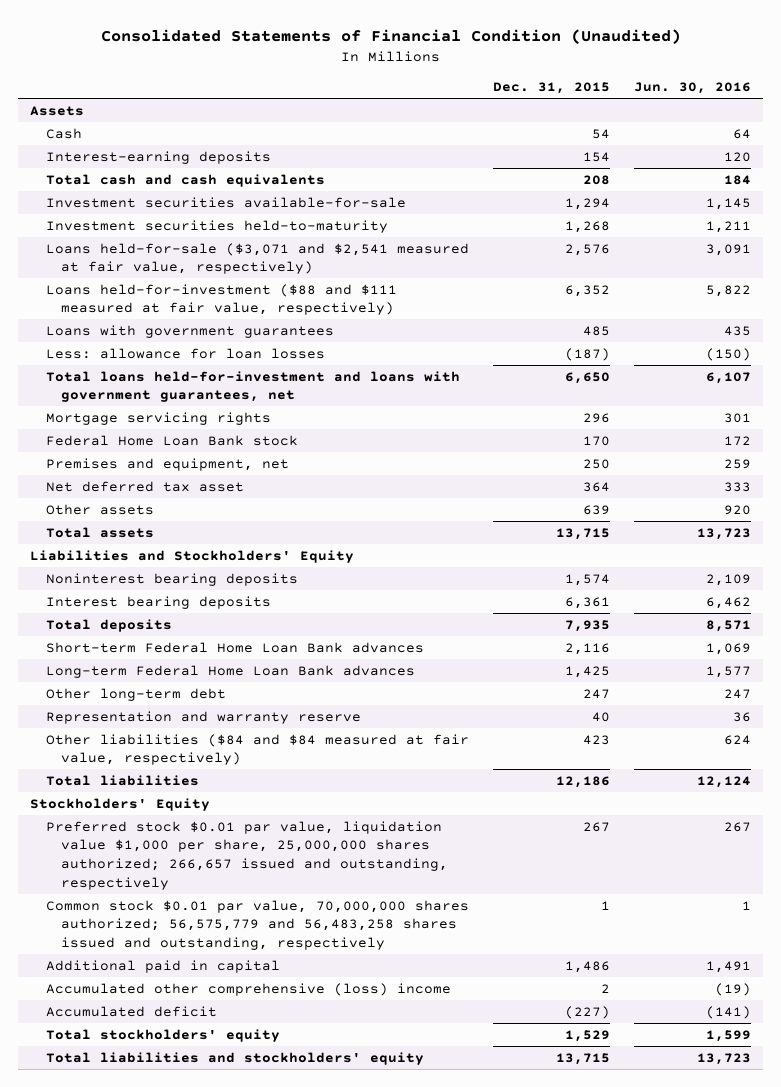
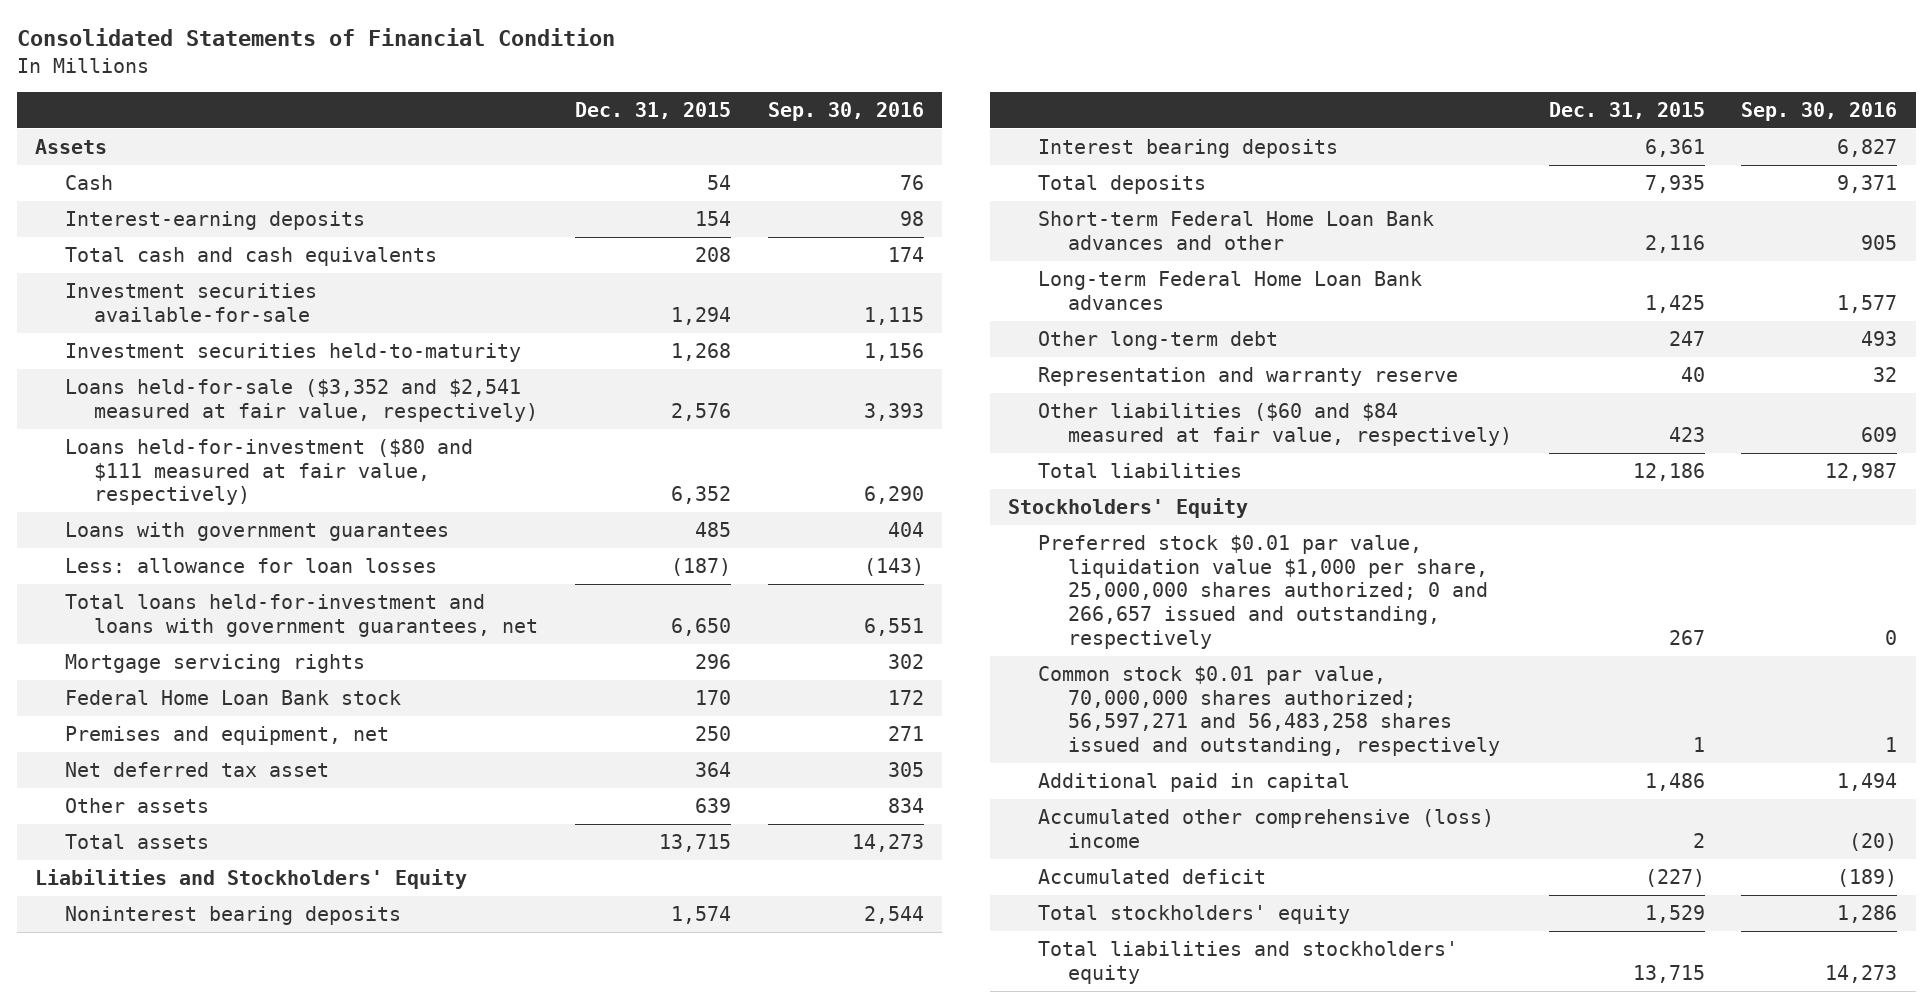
- Consolidated Statements of Financial Condition (Unaudited)
+ Consolidated Statements of Financial Condition
- | Dec. 31, 2015 | Jun. 30, 2016
+ | Dec. 31, 2015 | Sep. 30, 2016
- Loans held-for-sale ($3,071 and $2,541 measured at fair value, respectively) | 2,576 | 3,091
- Loans held-for-investment ($88 and $111 measured at fair value, respectively) | 6,352 | 5,822
+ Loans held-for-sale ($3,352 and $2,541 measured at fair value, respectively) | 2,576 | 3,393
+ Loans held-for-investment ($80 and $111 measured at fair value, respectively) | 6,352 | 6,290
- Short-term Federal Home Loan Bank advances | 2,116 | 1,069
+ Short-term Federal Home Loan Bank advances and other | 2,116 | 905
- Other liabilities ($84 and $84 measured at fair value, respectively) | 423 | 624
+ Other liabilities ($60 and $84 measured at fair value, respectively) | 423 | 609
- Preferred stock $0.01 par value, liquidation value $1,000 per share, 25,000,000 shares authorized; 266,657 issued and outstanding, respectively | 267 | 267
- Common stock $0.01 par value, 70,000,000 shares authorized; 56,575,779 and 56,483,258 shares issued and outstanding, respectively | 1 | 1
+ Preferred stock $0.01 par value, liquidation value $1,000 per share, 25,000,000 shares authorized; 0 and 266,657 issued and outstanding, respectively | 267 | 0
+ Common stock $0.01 par value, 70,000,000 shares authorized; 56,597,271 and 56,483,258 shares issued and outstanding, respectively | 1 | 1

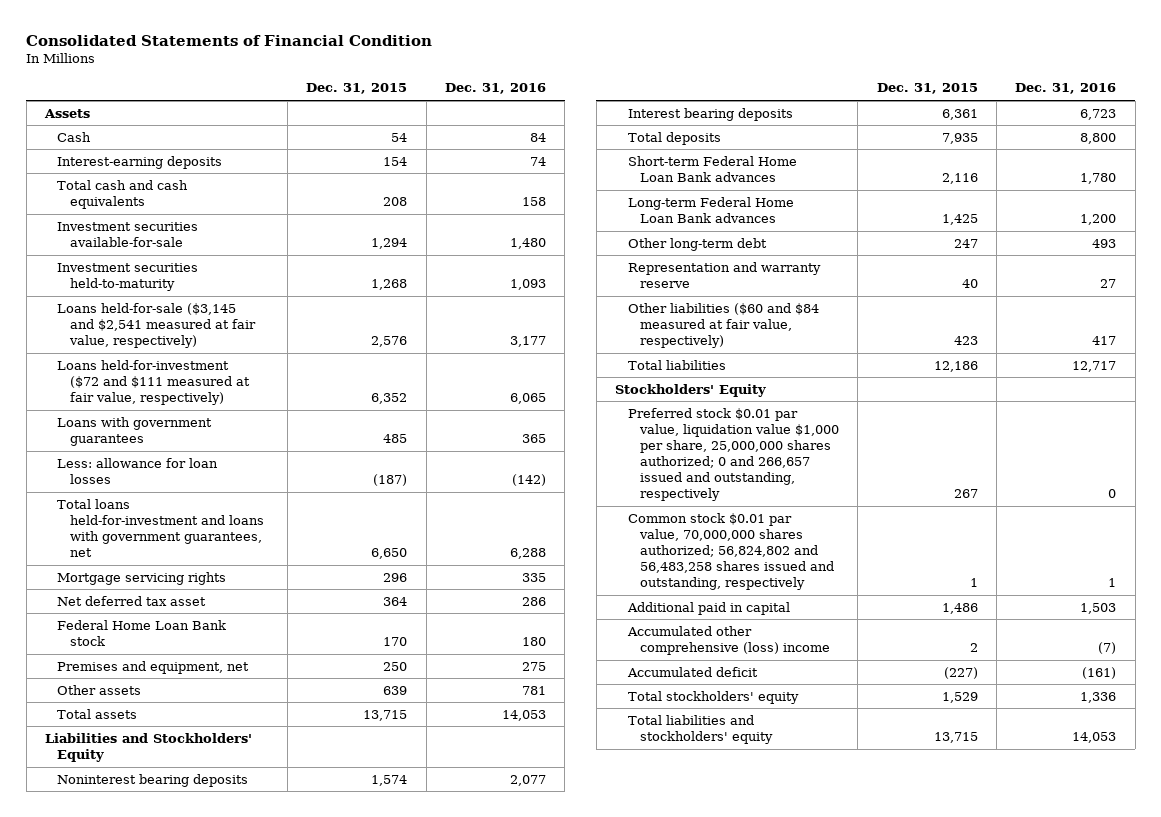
- | Dec. 31, 2015 | Sep. 30, 2016
+ | Dec. 31, 2015 | Dec. 31, 2016
- Loans held-for-sale ($3,352 and $2,541 measured at fair value, respectively) | 2,576 | 3,393
- Loans held-for-investment ($80 and $111 measured at fair value, respectively) | 6,352 | 6,290
+ Loans held-for-sale ($3,145 and $2,541 measured at fair value, respectively) | 2,576 | 3,177
+ Loans held-for-investment ($72 and $111 measured at fair value, respectively) | 6,352 | 6,065
moved up: Net deferred tax asset | 364 | 286
- Short-term Federal Home Loan Bank advances and other | 2,116 | 905
+ Short-term Federal Home Loan Bank advances | 2,116 | 1,780
- Common stock $0.01 par value, 70,000,000 shares authorized; 56,597,271 and 56,483,258 shares issued and outstanding, respectively | 1 | 1
+ Common stock $0.01 par value, 70,000,000 shares authorized; 56,824,802 and 56,483,258 shares issued and outstanding, respectively | 1 | 1

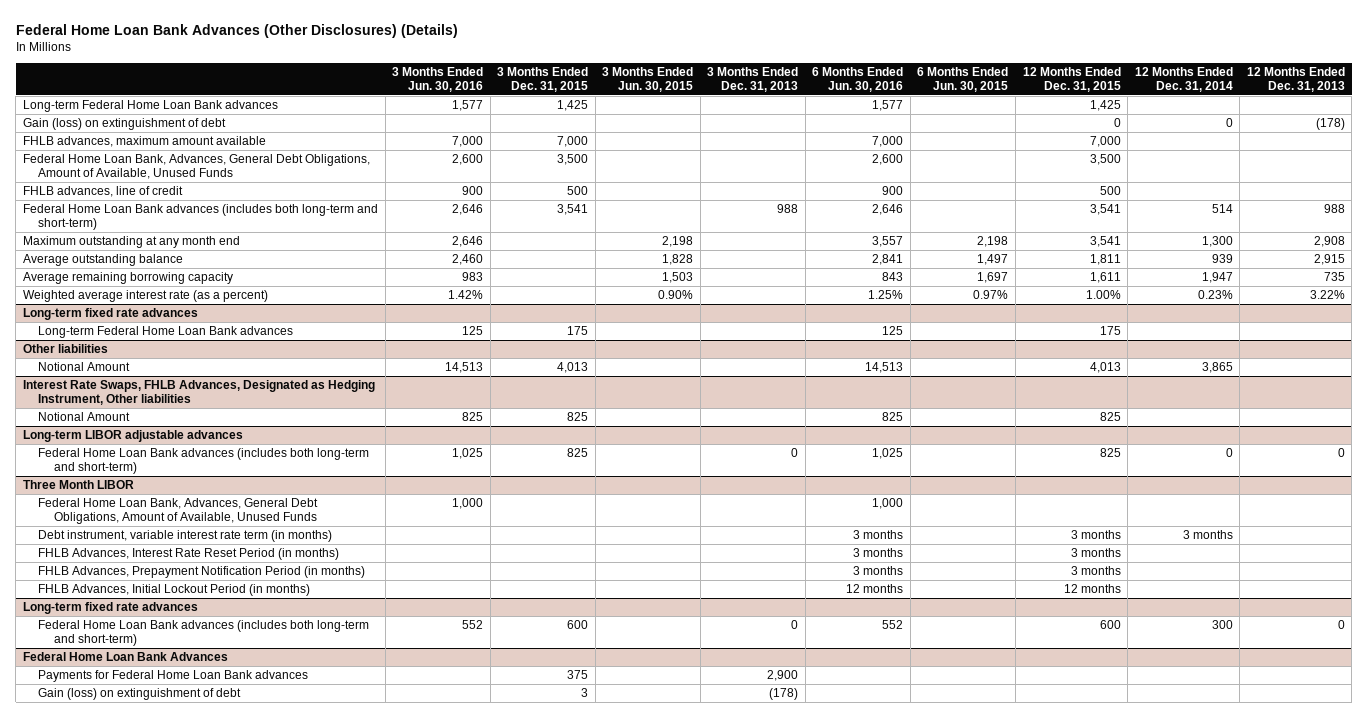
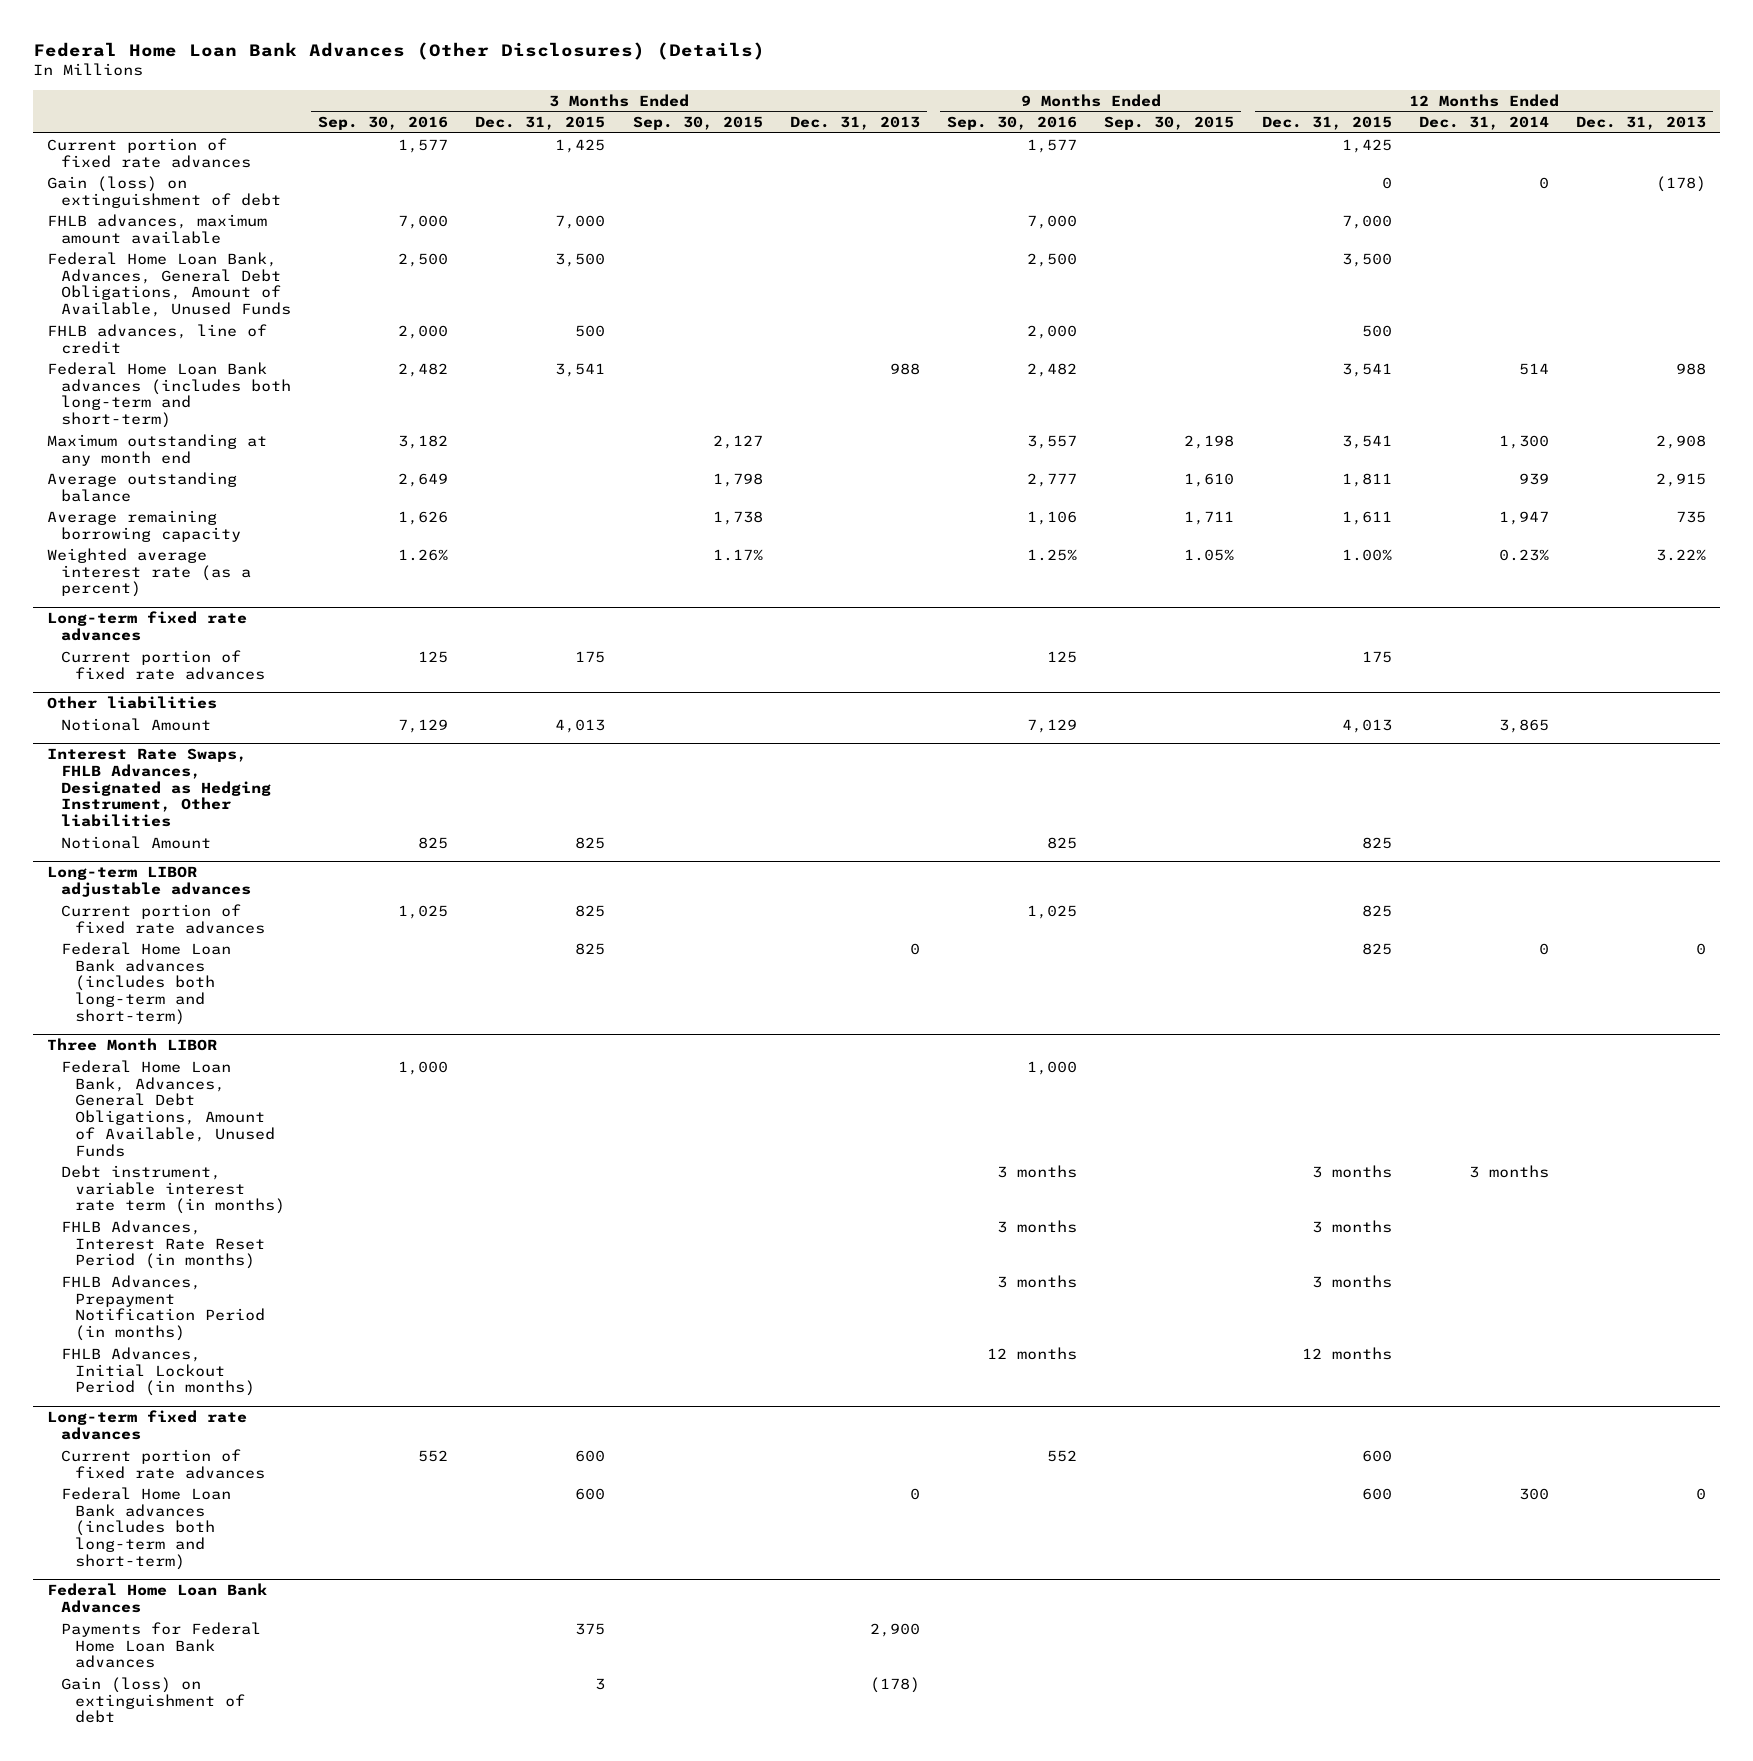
- | 3 Months Ended Jun. 30, 2016 | 3 Months Ended Dec. 31, 2015 | 3 Months Ended Jun. 30, 2015 | 3 Months Ended Dec. 31, 2013 | 6 Months Ended Jun. 30, 2016 | 6 Months Ended Jun. 30, 2015 | 12 Months Ended Dec. 31, 2015 | 12 Months Ended Dec. 31, 2014 | 12 Months Ended Dec. 31, 2013
+ | 3 Months Ended Sep. 30, 2016 | 3 Months Ended Dec. 31, 2015 | 3 Months Ended Sep. 30, 2015 | 3 Months Ended Dec. 31, 2013 | 9 Months Ended Sep. 30, 2016 | 9 Months Ended Sep. 30, 2015 | 12 Months Ended Dec. 31, 2015 | 12 Months Ended Dec. 31, 2014 | 12 Months Ended Dec. 31, 2013
- Long-term Federal Home Loan Bank advances | 1,577 | 1,425 | | | 1,577 | | 1,425 | |
+ Current portion of fixed rate advances | 1,577 | 1,425 | | | 1,577 | | 1,425 | |
@ Long-term fixed rate advances
- Long-term Federal Home Loan Bank advances | 125 | 175 | | | 125 | | 175 | |
+ Current portion of fixed rate advances | 125 | 175 | | | 125 | | 175 | |
@ Long-term LIBOR adjustable advances
+ Current portion of fixed rate advances | 1,025 | 825 | | | 1,025 | | 825 | |
@ Long-term fixed rate advances
+ Current portion of fixed rate advances | 552 | 600 | | | 552 | | 600 | |

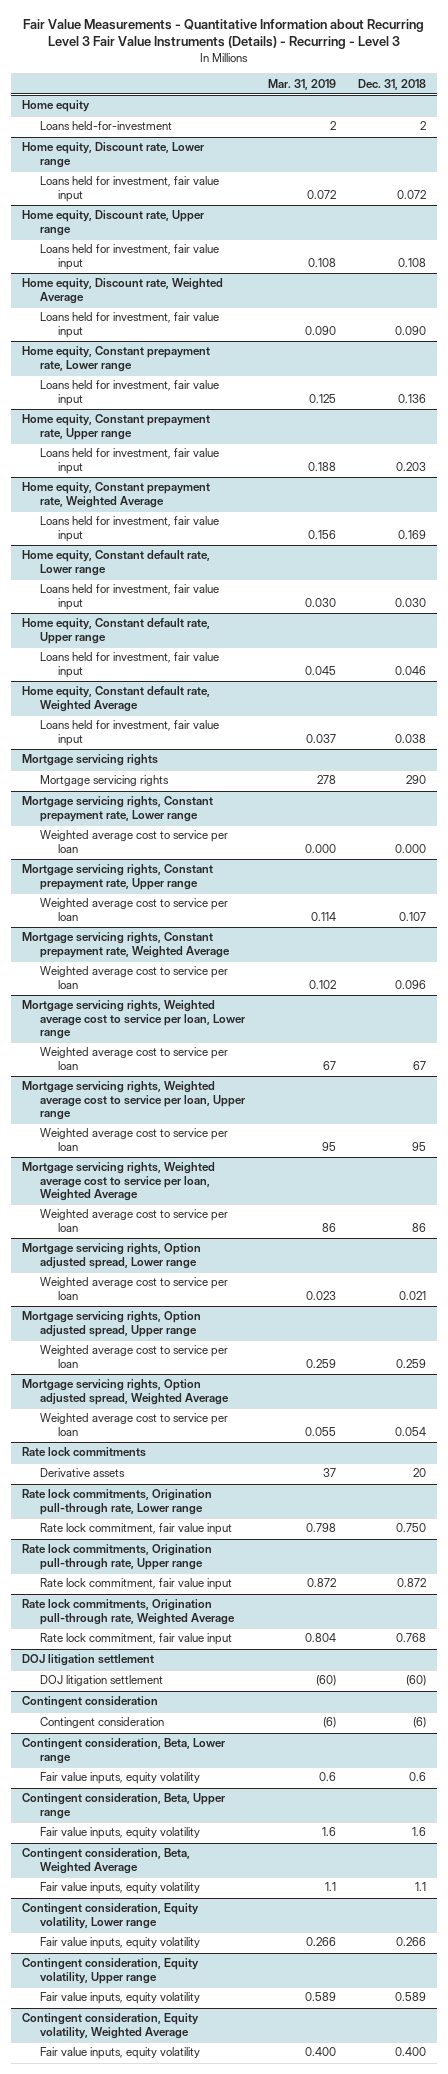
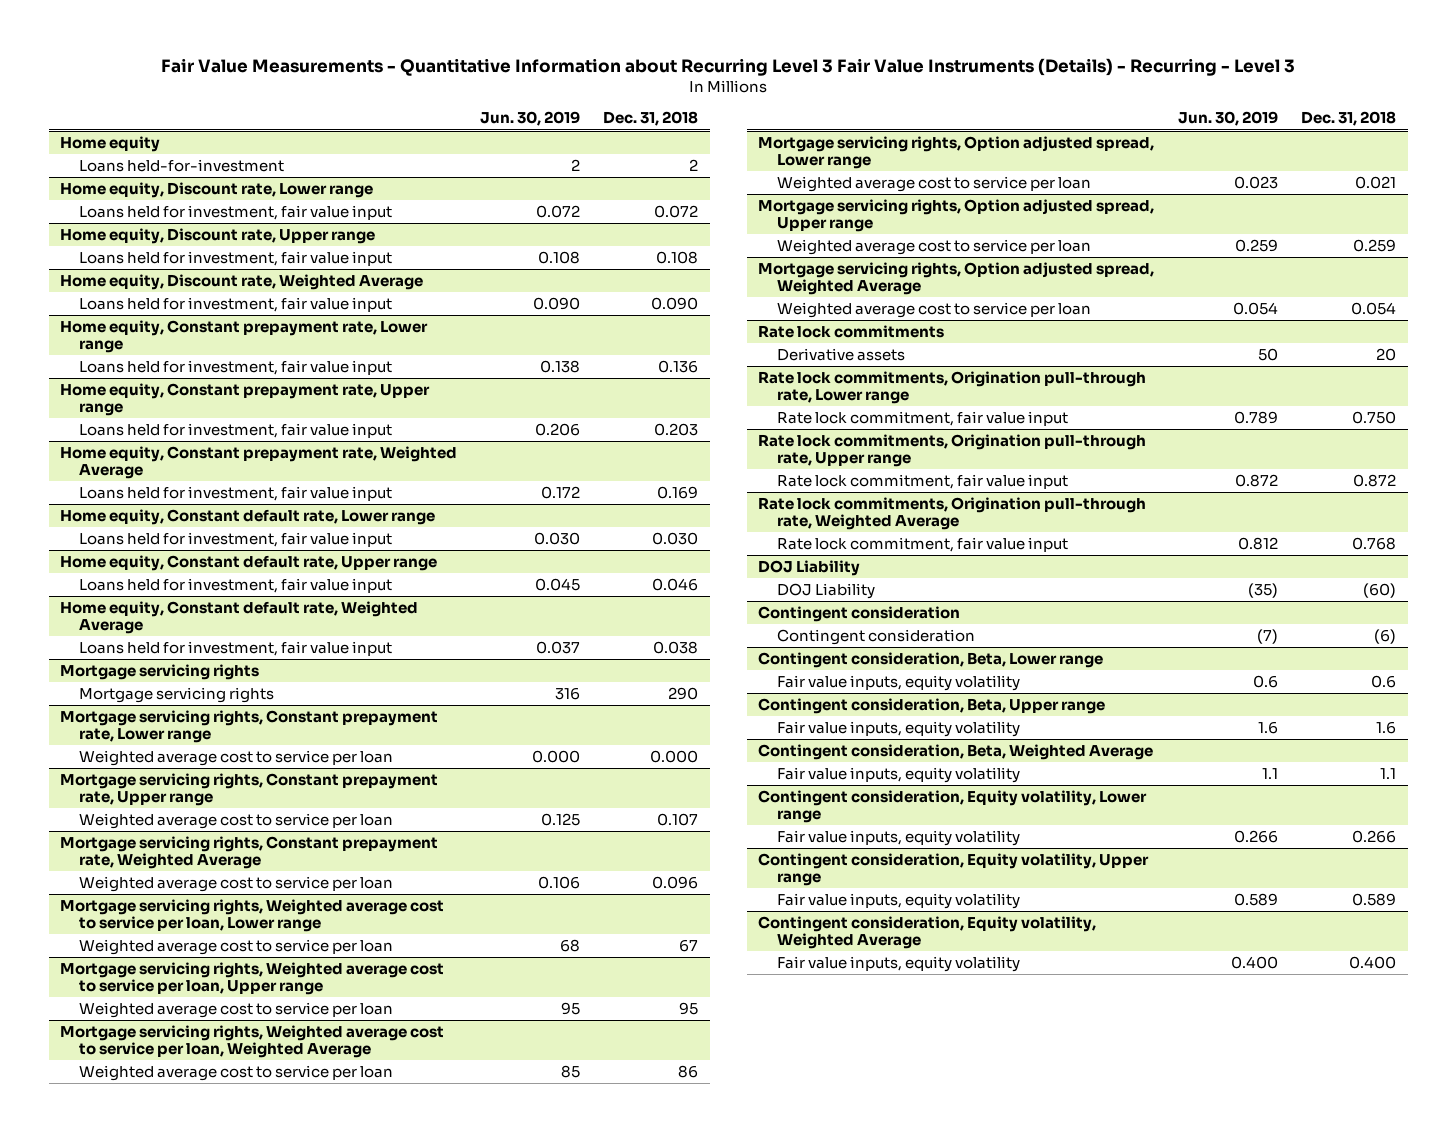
- | Mar. 31, 2019 | Dec. 31, 2018
+ | Jun. 30, 2019 | Dec. 31, 2018
- DOJ litigation settlement
- DOJ litigation settlement | (60) | (60)
+ DOJ Liability
+ DOJ Liability | (35) | (60)

